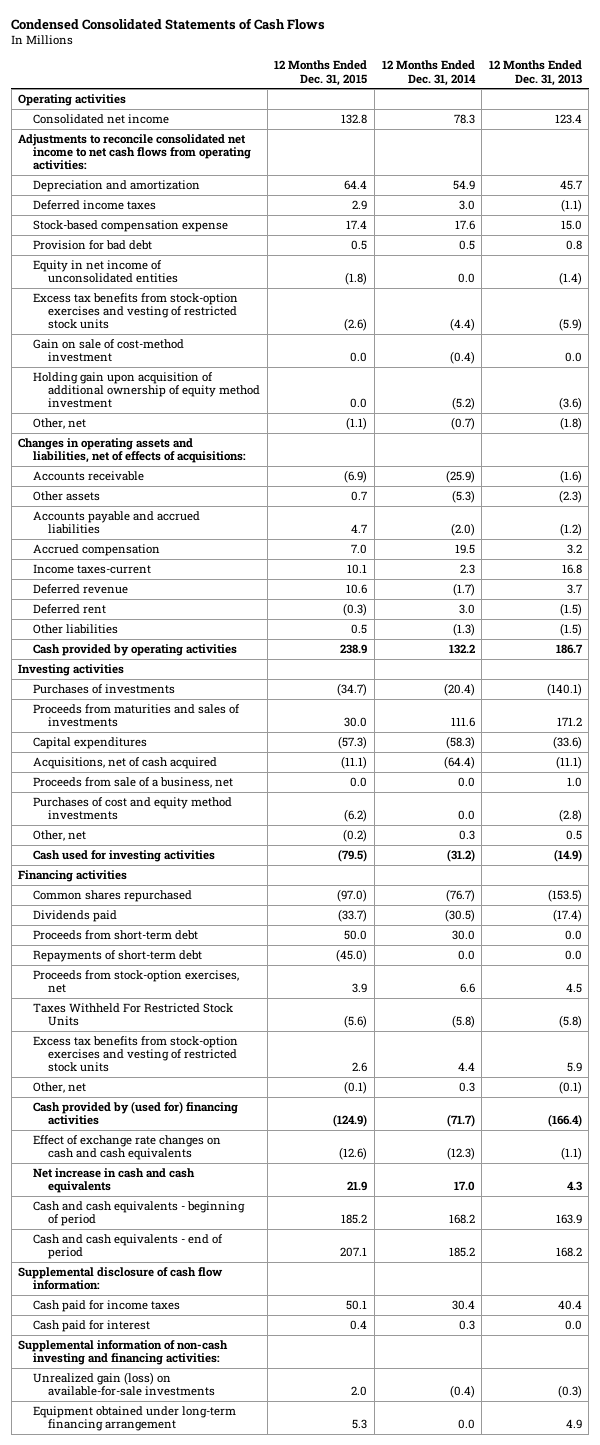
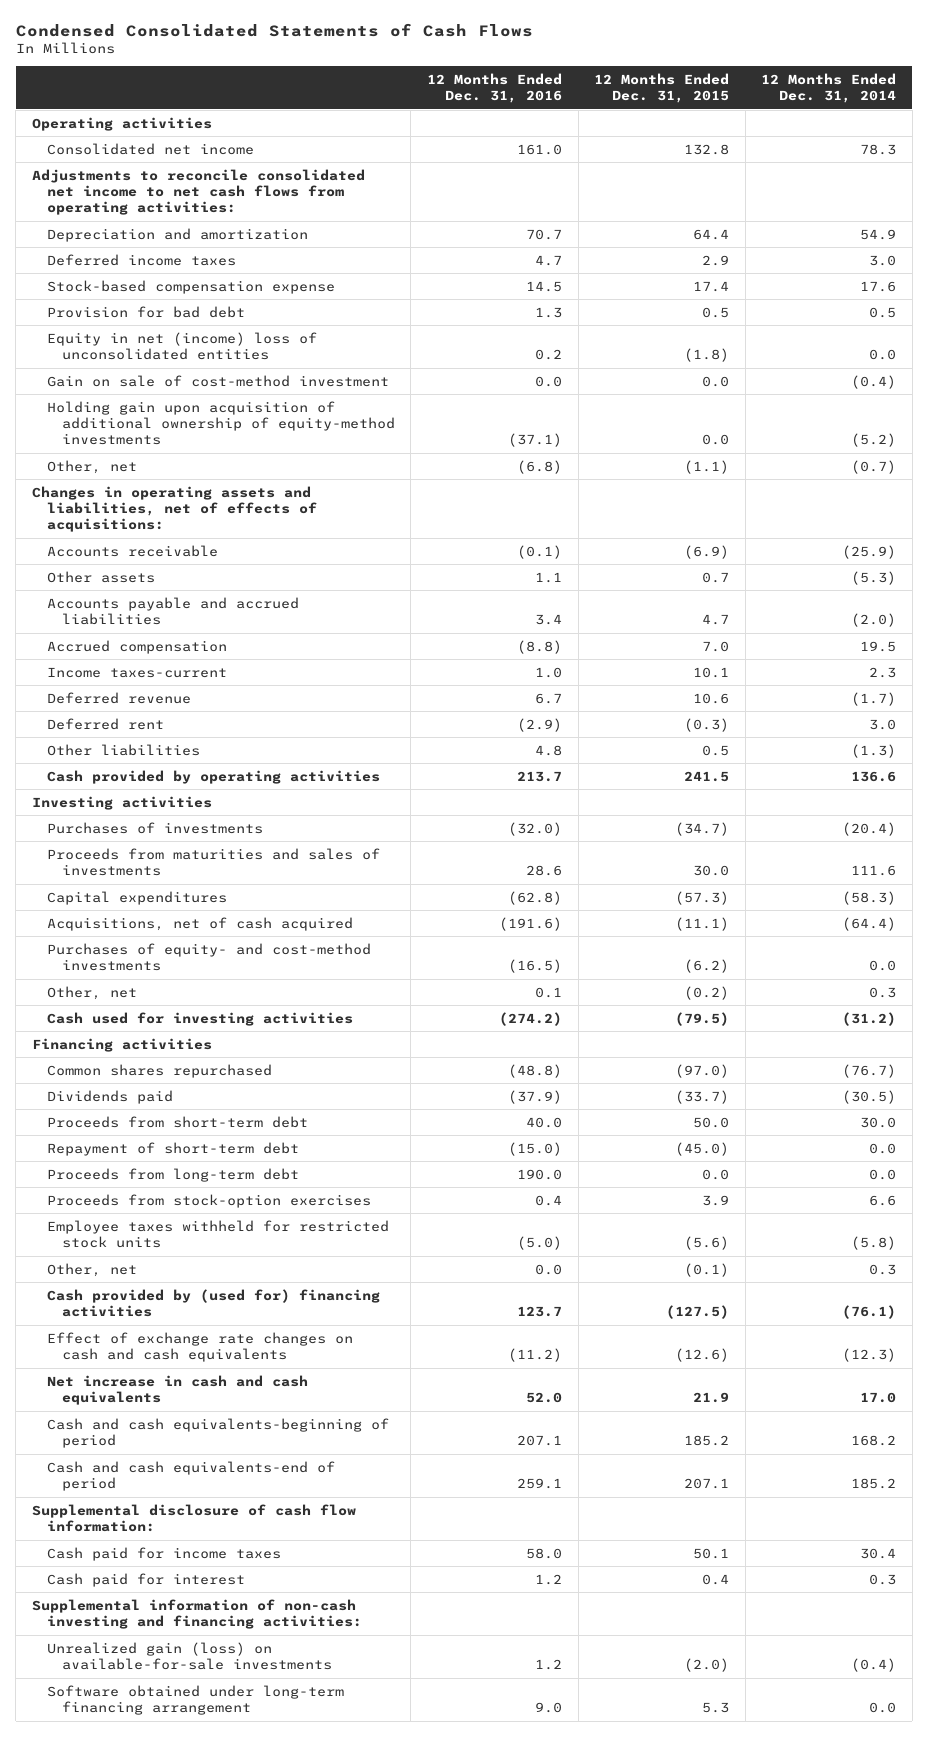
- | 12 Months Ended Dec. 31, 2015 | 12 Months Ended Dec. 31, 2014 | 12 Months Ended Dec. 31, 2013
+ | 12 Months Ended Dec. 31, 2016 | 12 Months Ended Dec. 31, 2015 | 12 Months Ended Dec. 31, 2014
- Equity in net income of unconsolidated entities | (1.8) | 0.0 | (1.4)
- Excess tax benefits from stock-option exercises and vesting of restricted stock units | (2.6) | (4.4) | (5.9)
+ Equity in net (income) loss of unconsolidated entities | 0.2 | (1.8) | 0.0
- Holding gain upon acquisition of additional ownership of equity method investment | 0.0 | (5.2) | (3.6)
+ Holding gain upon acquisition of additional ownership of equity-method investments | (37.1) | 0.0 | (5.2)
- Cash provided by operating activities | 238.9 | 132.2 | 186.7
+ Cash provided by operating activities | 213.7 | 241.5 | 136.6
- Proceeds from sale of a business, net | 0.0 | 0.0 | 1.0
- Purchases of cost and equity method investments | (6.2) | 0.0 | (2.8)
+ Purchases of equity- and cost-method investments | (16.5) | (6.2) | 0.0
- Repayments of short-term debt | (45.0) | 0.0 | 0.0
- Proceeds from stock-option exercises, net | 3.9 | 6.6 | 4.5
- Taxes Withheld For Restricted Stock Units | (5.6) | (5.8) | (5.8)
- Excess tax benefits from stock-option exercises and vesting of restricted stock units | 2.6 | 4.4 | 5.9
+ Repayment of short-term debt | (15.0) | (45.0) | 0.0
+ Proceeds from long-term debt | 190.0 | 0.0 | 0.0
+ Proceeds from stock-option exercises | 0.4 | 3.9 | 6.6
+ Employee taxes withheld for restricted stock units | (5.0) | (5.6) | (5.8)
- Cash provided by (used for) financing activities | (124.9) | (71.7) | (166.4)
+ Cash provided by (used for) financing activities | 123.7 | (127.5) | (76.1)
- Cash and cash equivalents - beginning of period | 185.2 | 168.2 | 163.9
- Cash and cash equivalents - end of period | 207.1 | 185.2 | 168.2
+ Cash and cash equivalents-beginning of period | 207.1 | 185.2 | 168.2
+ Cash and cash equivalents-end of period | 259.1 | 207.1 | 185.2
- Unrealized gain (loss) on available-for-sale investments | 2.0 | (0.4) | (0.3)
- Equipment obtained under long-term financing arrangement | 5.3 | 0.0 | 4.9
+ Unrealized gain (loss) on available-for-sale investments | 1.2 | (2.0) | (0.4)
+ Software obtained under long-term financing arrangement | 9.0 | 5.3 | 0.0

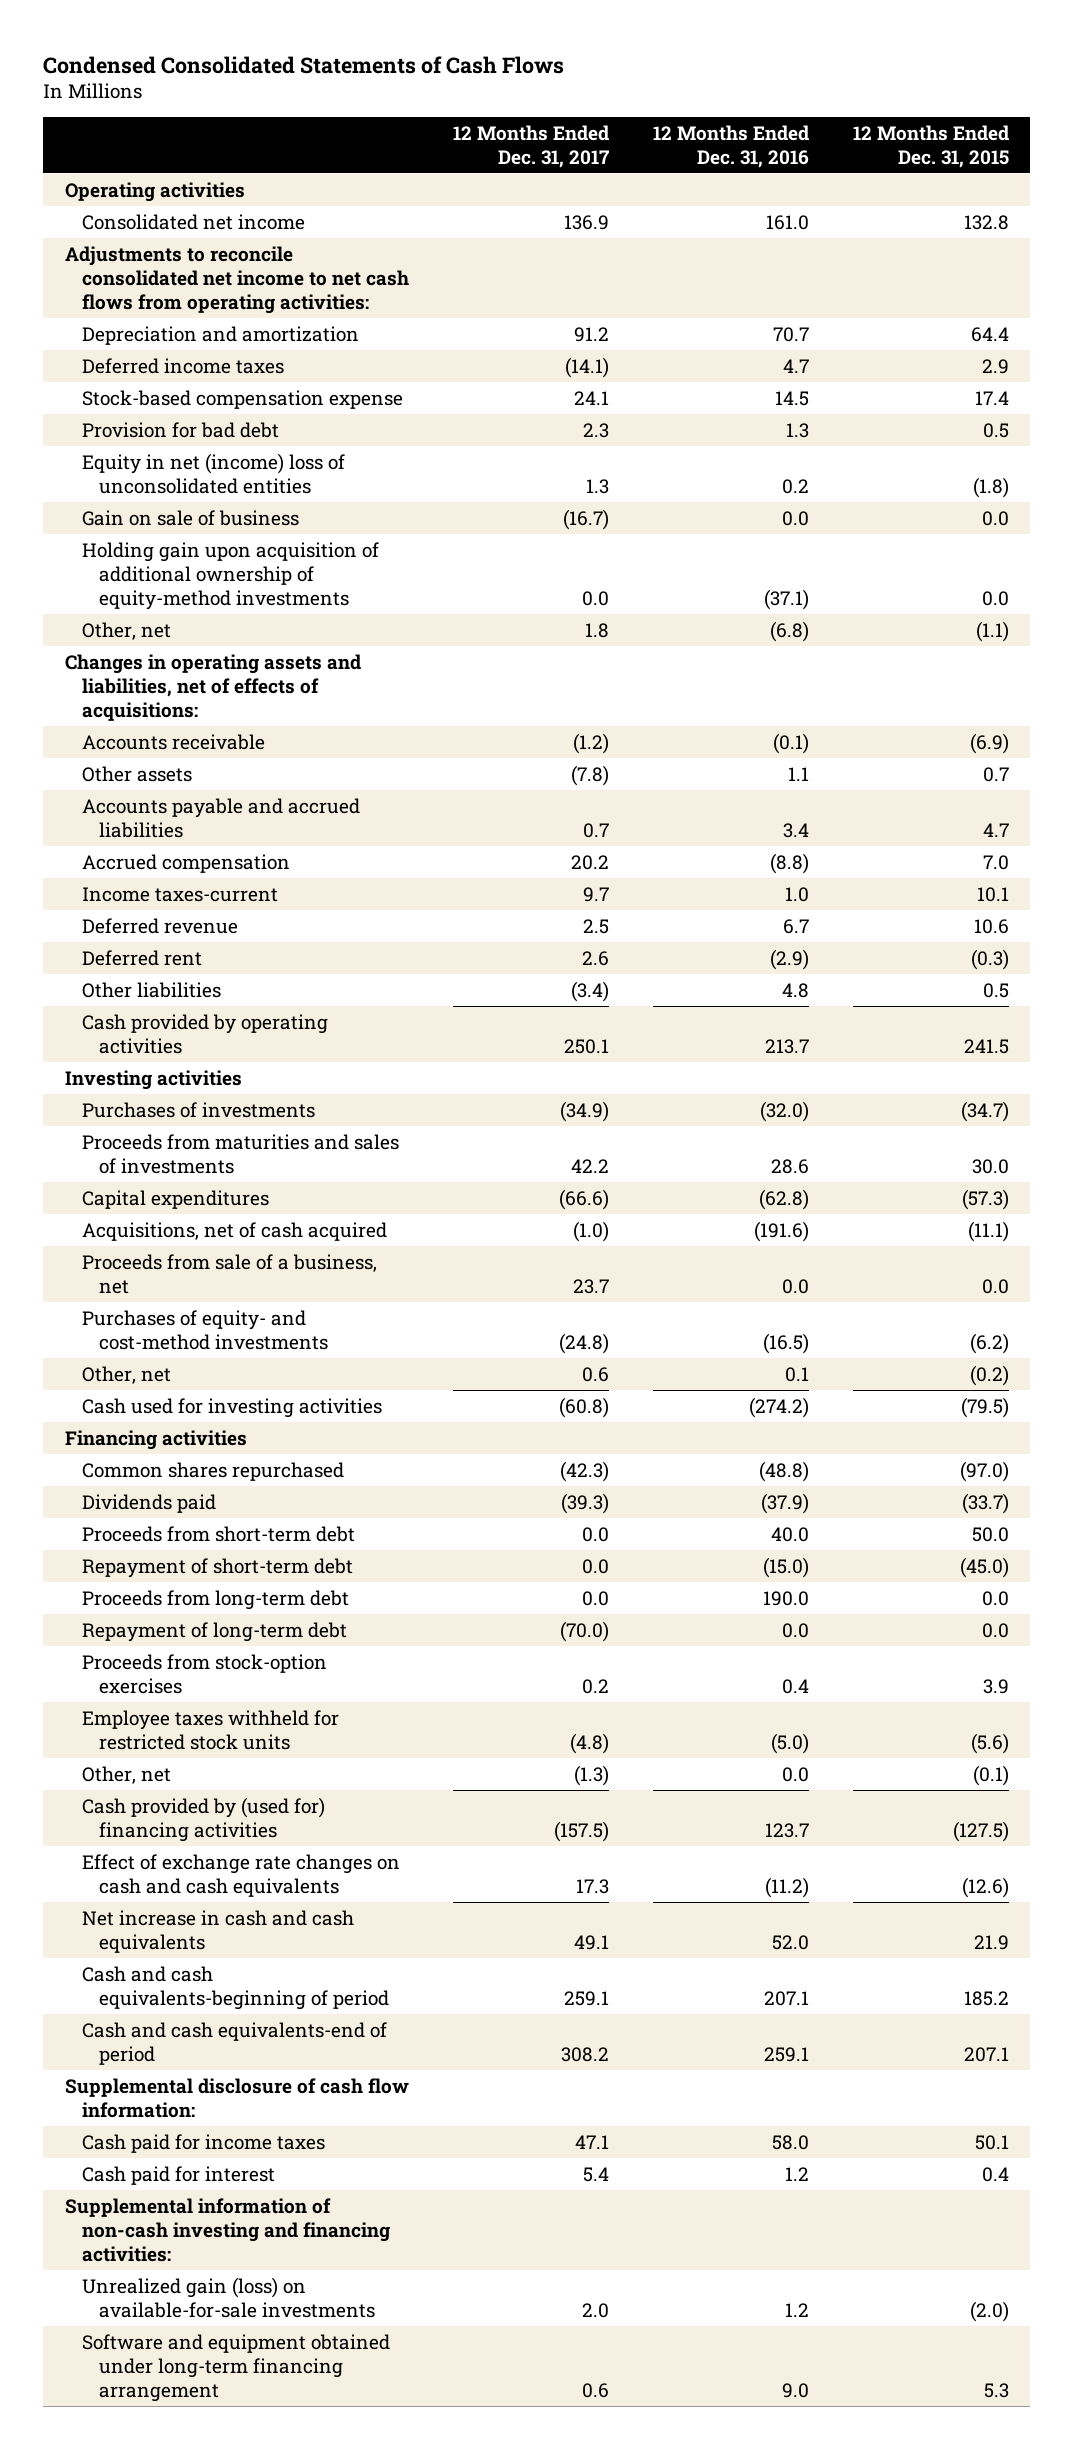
- | 12 Months Ended Dec. 31, 2016 | 12 Months Ended Dec. 31, 2015 | 12 Months Ended Dec. 31, 2014
+ | 12 Months Ended Dec. 31, 2017 | 12 Months Ended Dec. 31, 2016 | 12 Months Ended Dec. 31, 2015
- Gain on sale of cost-method investment | 0.0 | 0.0 | (0.4)
+ Gain on sale of business | (16.7) | 0.0 | 0.0
+ Proceeds from sale of a business, net | 23.7 | 0.0 | 0.0
+ Repayment of long-term debt | (70.0) | 0.0 | 0.0
- Software obtained under long-term financing arrangement | 9.0 | 5.3 | 0.0
+ Software and equipment obtained under long-term financing arrangement | 0.6 | 9.0 | 5.3

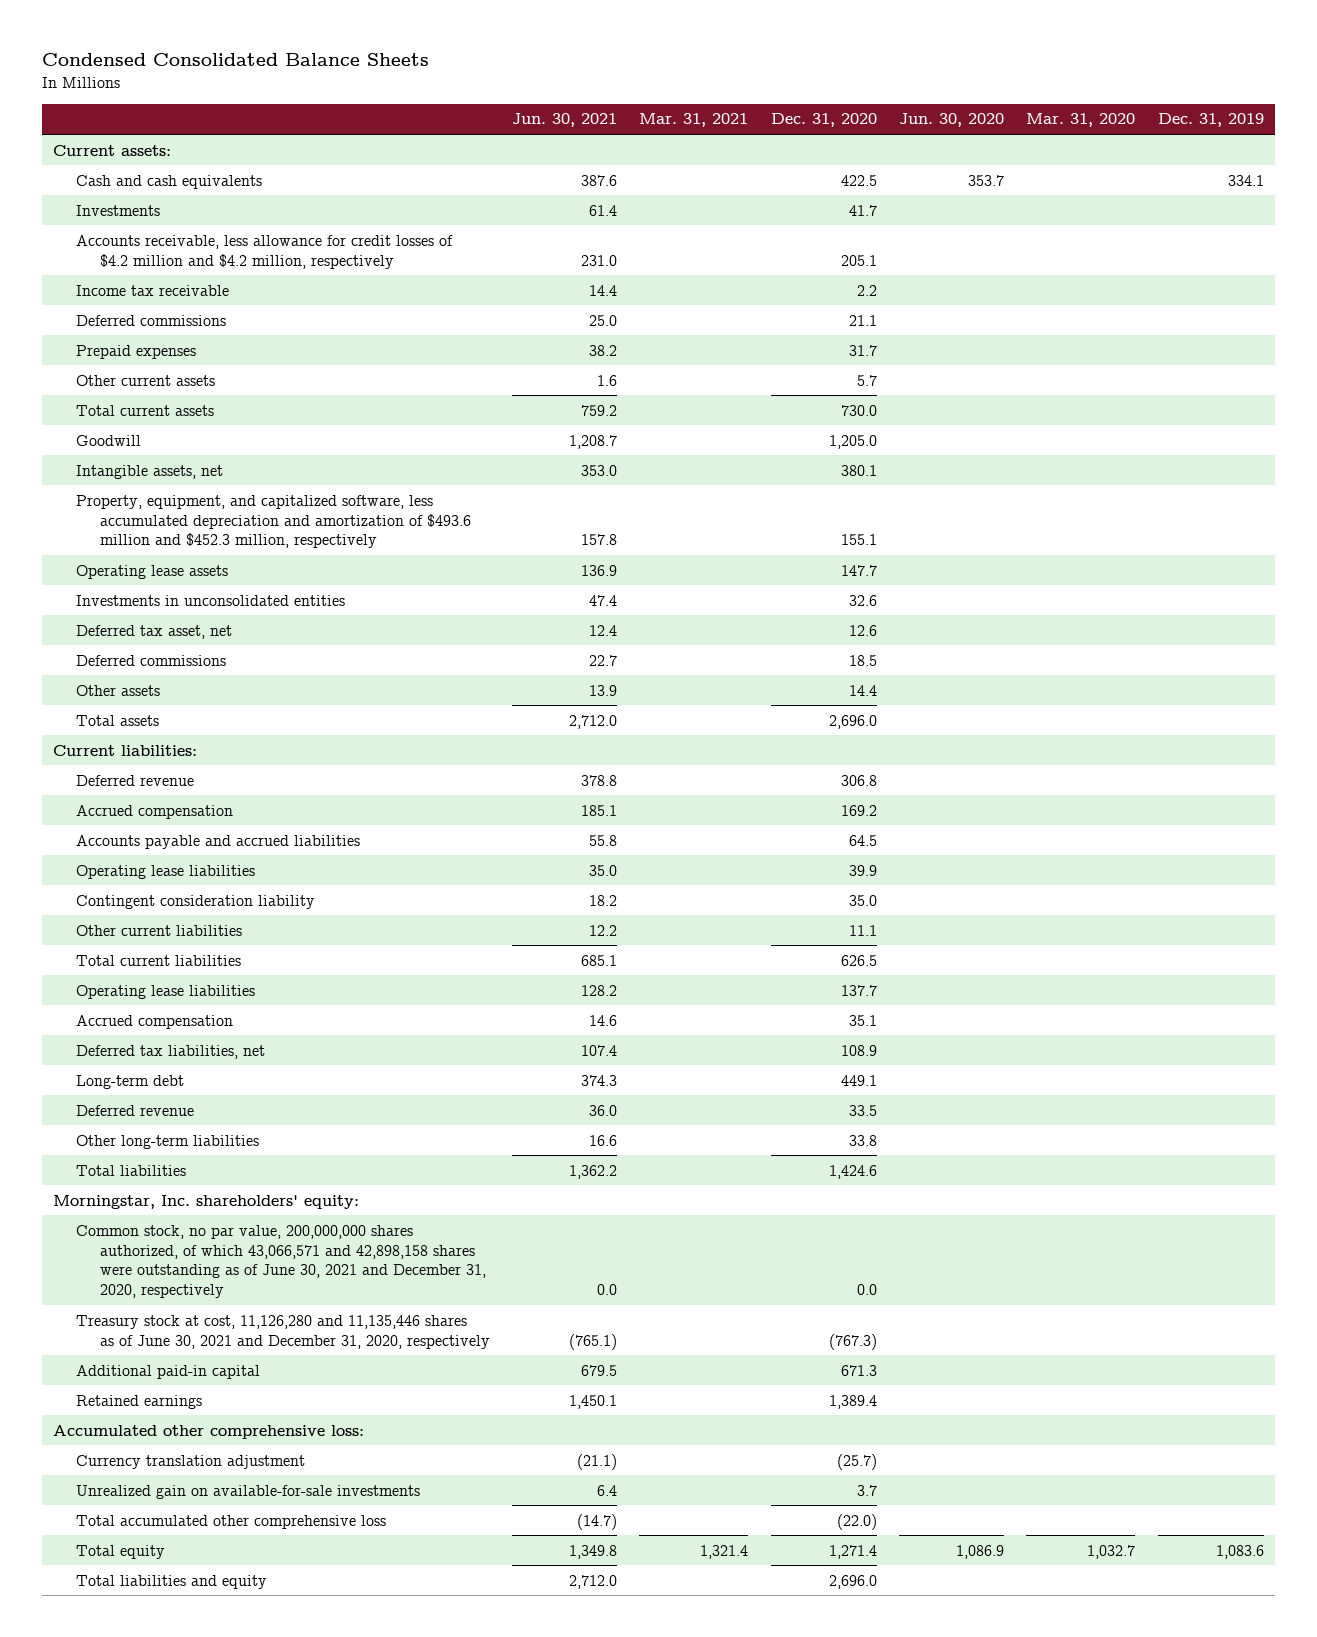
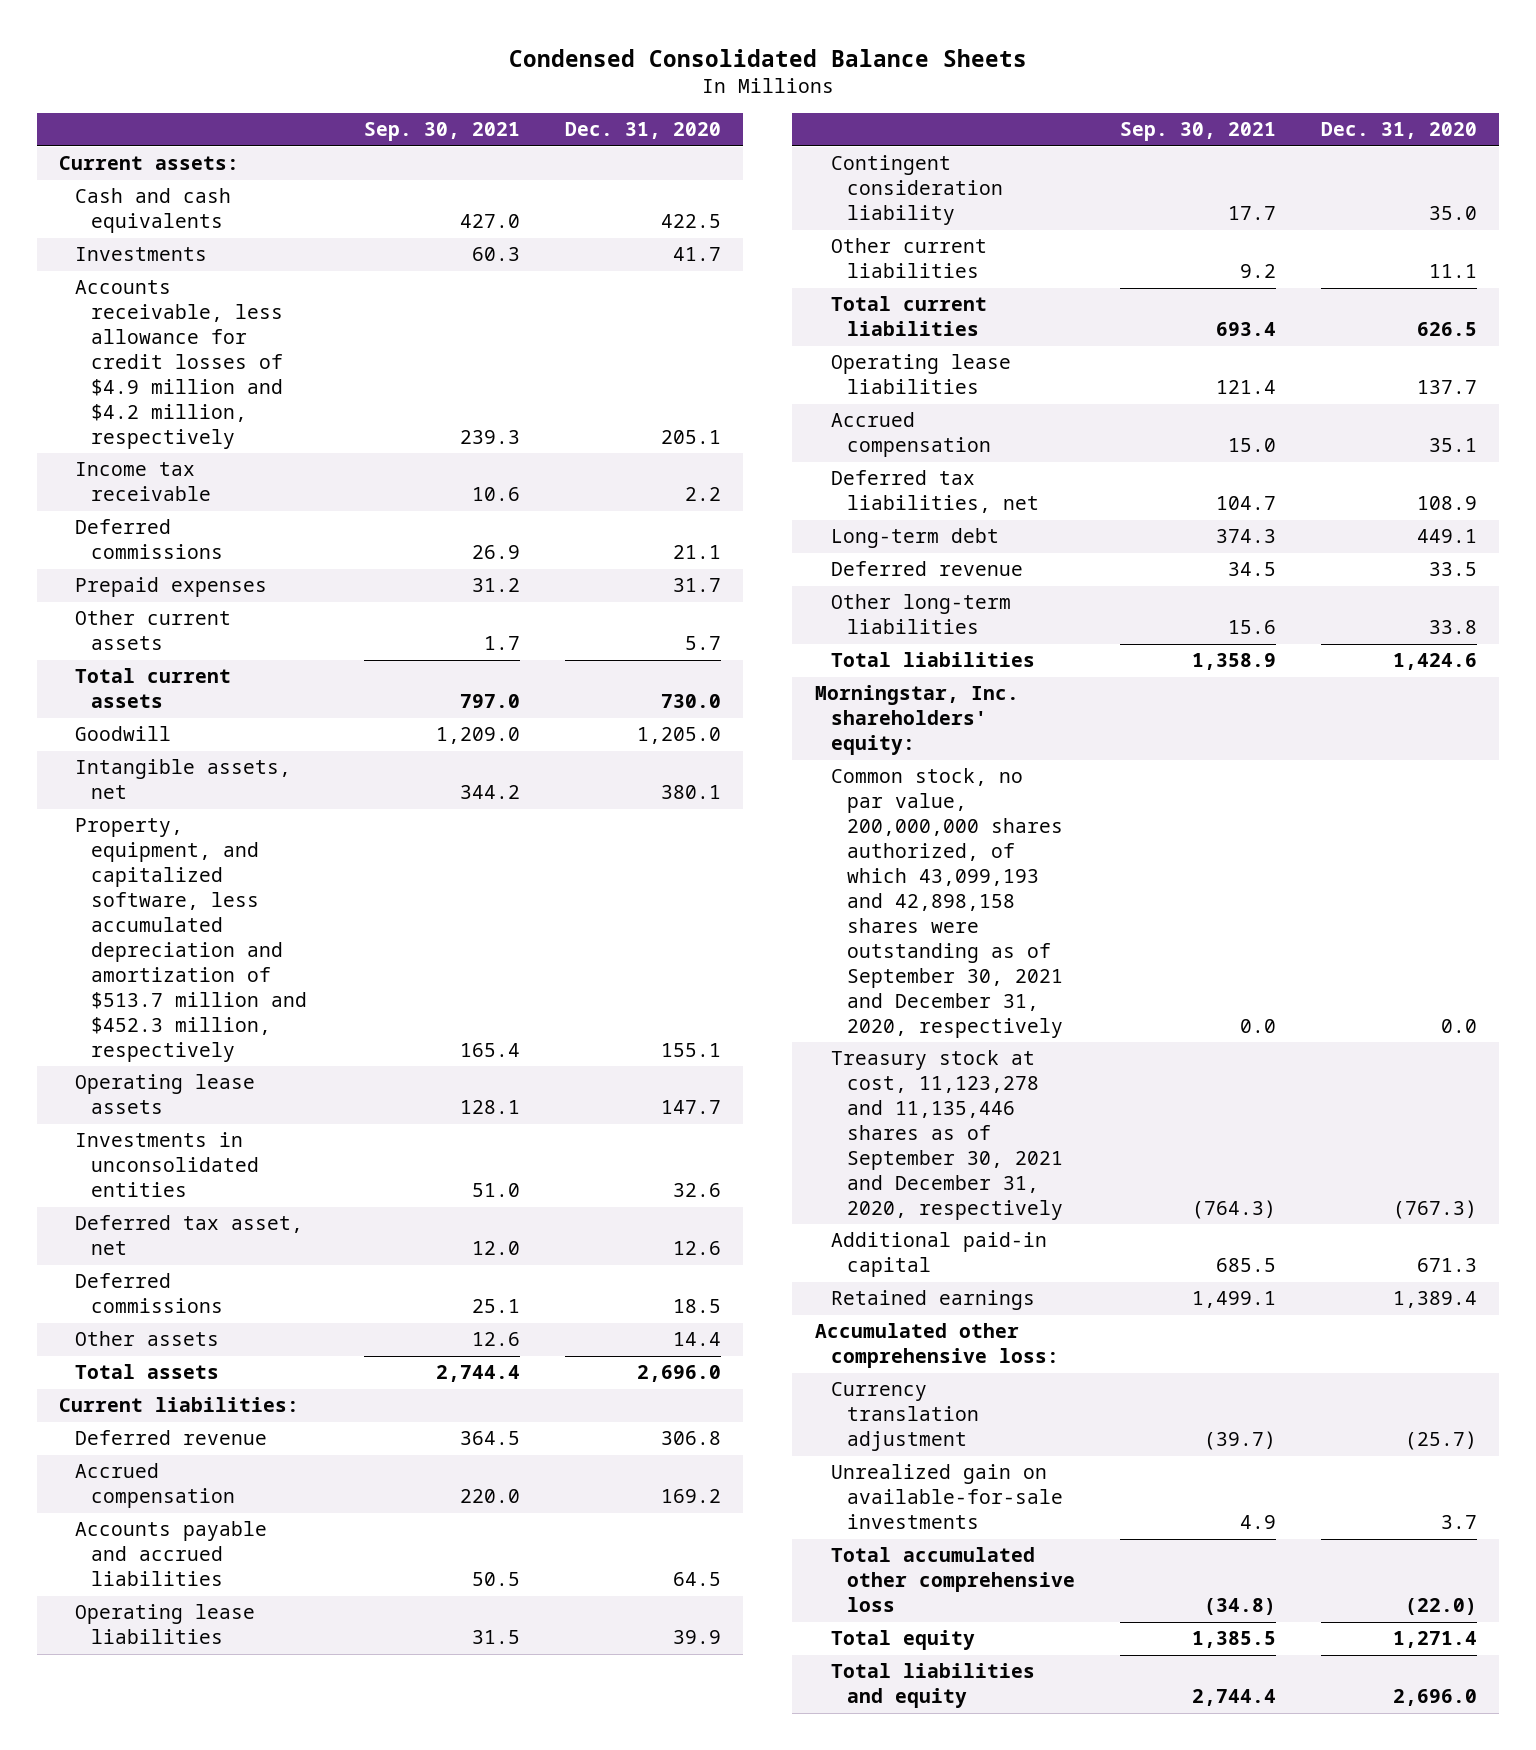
- | Jun. 30, 2021 | Mar. 31, 2021 | Dec. 31, 2020 | Jun. 30, 2020 | Mar. 31, 2020 | Dec. 31, 2019
+ | Sep. 30, 2021 | Dec. 31, 2020
- Accounts receivable, less allowance for credit losses of $4.2 million and $4.2 million, respectively | 231.0 | | 205.1 | | |
+ Accounts receivable, less allowance for credit losses of $4.9 million and $4.2 million, respectively | 239.3 | 205.1
- Property, equipment, and capitalized software, less accumulated depreciation and amortization of $493.6 million and $452.3 million, respectively | 157.8 | | 155.1 | | |
+ Property, equipment, and capitalized software, less accumulated depreciation and amortization of $513.7 million and $452.3 million, respectively | 165.4 | 155.1
- Common stock, no par value, 200,000,000 shares authorized, of which 43,066,571 and 42,898,158 shares were outstanding as of June 30, 2021 and December 31, 2020, respectively | 0.0 | | 0.0 | | |
- Treasury stock at cost, 11,126,280 and 11,135,446 shares as of June 30, 2021 and December 31, 2020, respectively | (765.1) | | (767.3) | | |
+ Common stock, no par value, 200,000,000 shares authorized, of which 43,099,193 and 42,898,158 shares were outstanding as of September 30, 2021 and December 31, 2020, respectively | 0.0 | 0.0
+ Treasury stock at cost, 11,123,278 and 11,135,446 shares as of September 30, 2021 and December 31, 2020, respectively | (764.3) | (767.3)

